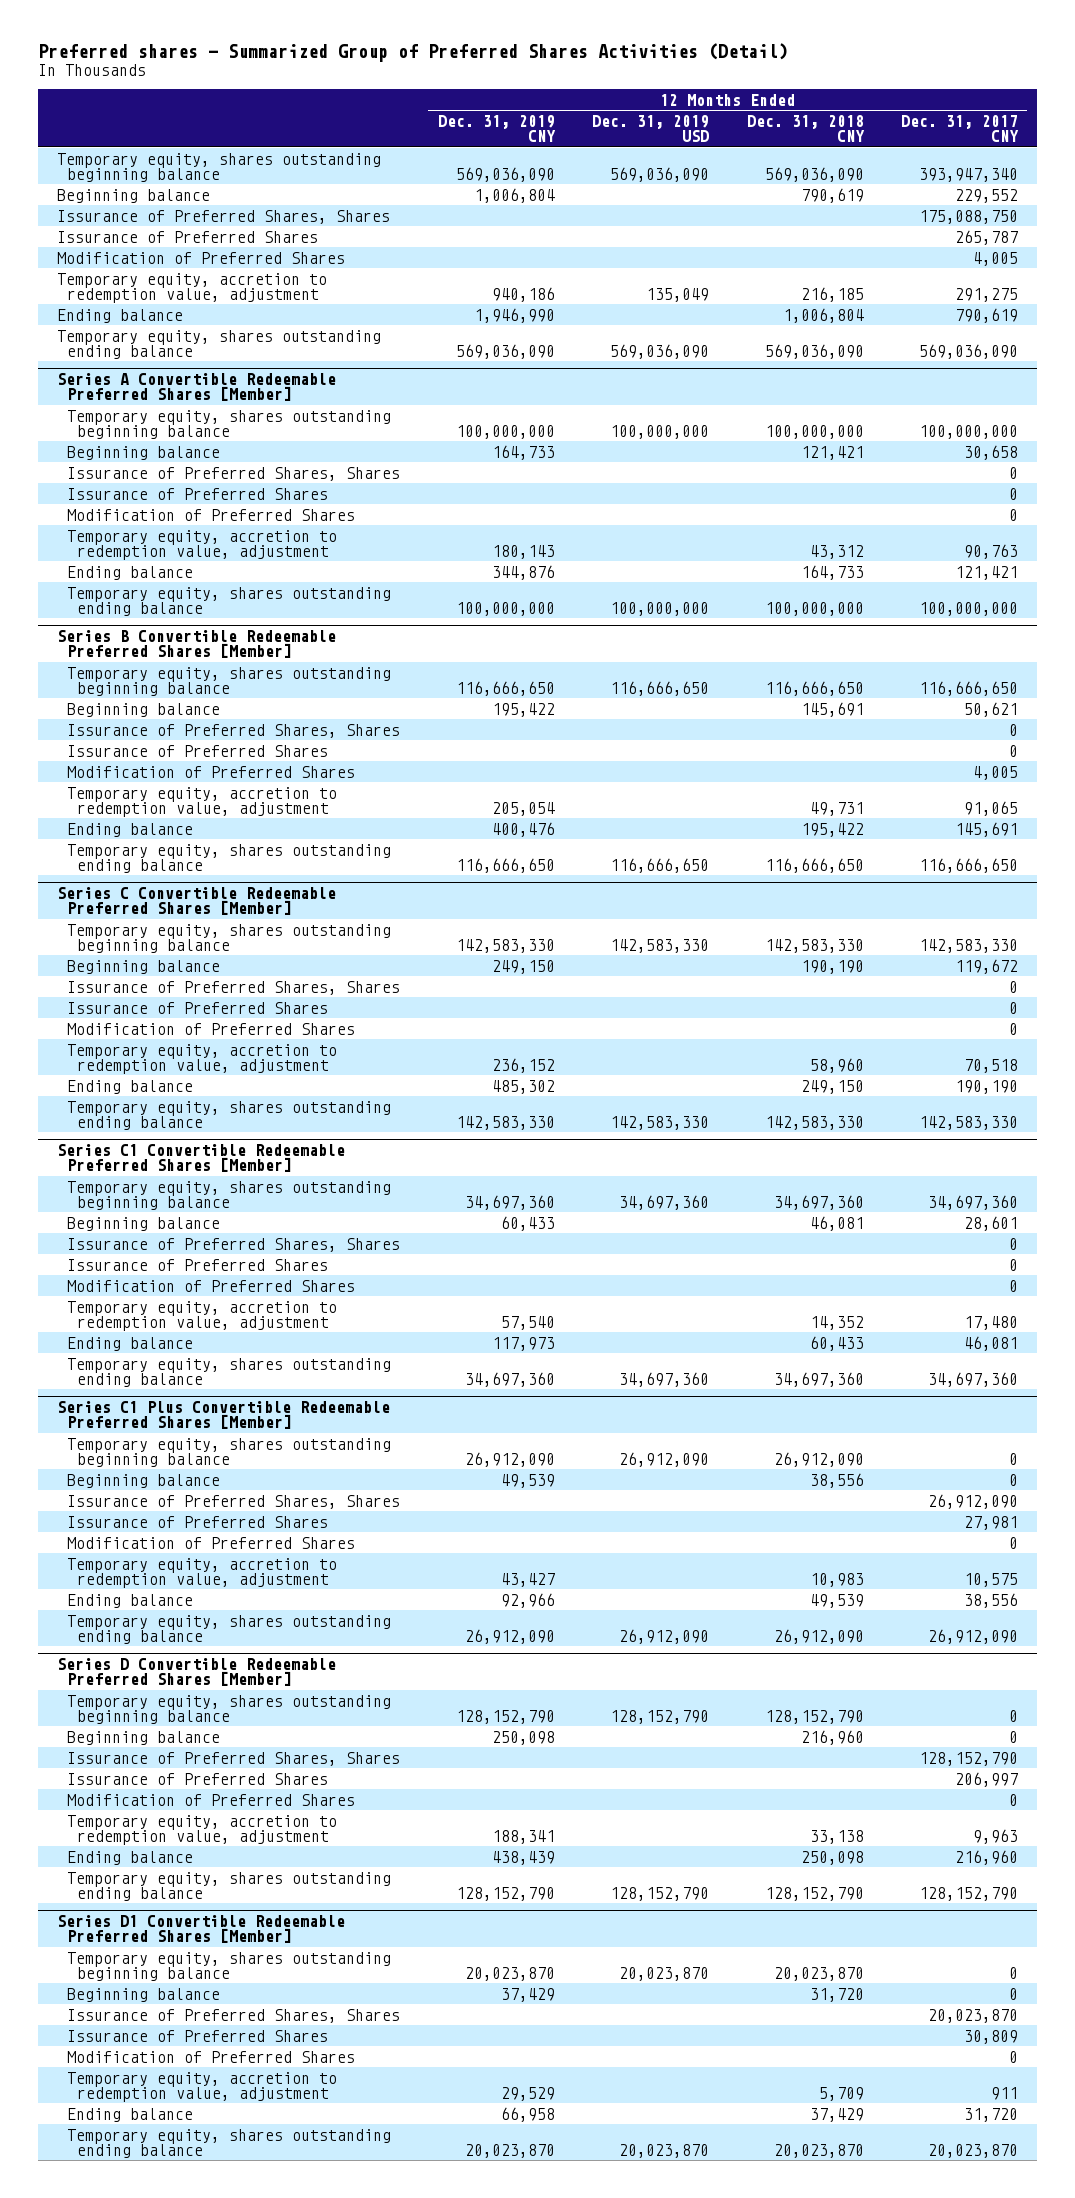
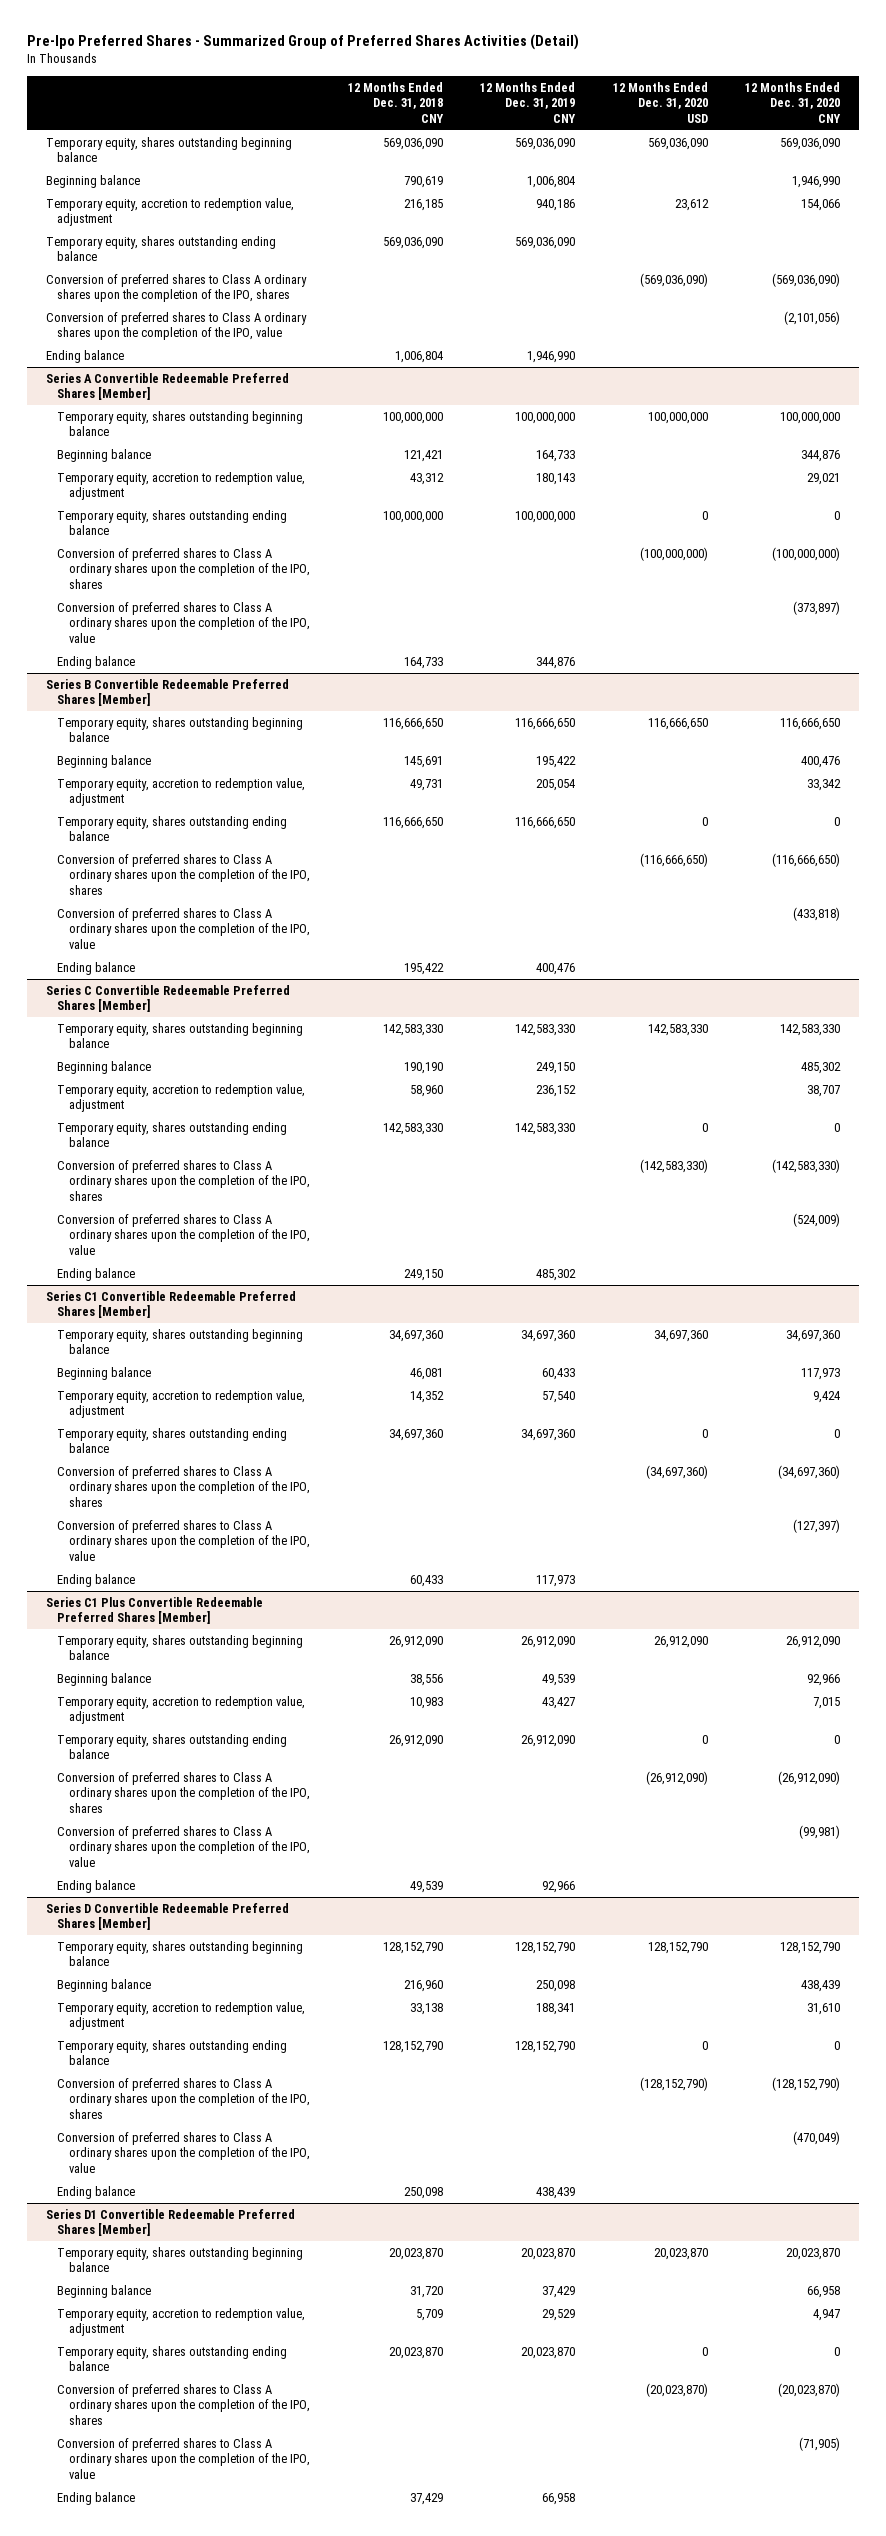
- Preferred shares - Summarized Group of Preferred Shares Activities (Detail)
+ Pre-Ipo Preferred Shares - Summarized Group of Preferred Shares Activities (Detail)
- | 12 Months Ended Dec. 31, 2019 CNY | 12 Months Ended Dec. 31, 2019 USD | 12 Months Ended Dec. 31, 2018 CNY | 12 Months Ended Dec. 31, 2017 CNY
+ | 12 Months Ended Dec. 31, 2018 CNY | 12 Months Ended Dec. 31, 2019 CNY | 12 Months Ended Dec. 31, 2020 USD | 12 Months Ended Dec. 31, 2020 CNY
- Issurance of Preferred Shares, Shares | | | | 175,088,750
- Issurance of Preferred Shares | | | | 265,787
- Modification of Preferred Shares | | | | 4,005
+ Conversion of preferred shares to Class A ordinary shares upon the completion of the IPO, shares | | | (569,036,090) | (569,036,090)
+ Conversion of preferred shares to Class A ordinary shares upon the completion of the IPO, value | | | | (2,101,056)
moved down: Ending balance | 1,006,804 | 1,946,990 | |
@ Series A Convertible Redeemable Preferred Shares [Member]
- Issurance of Preferred Shares, Shares | | | | 0
- Issurance of Preferred Shares | | | | 0
- Modification of Preferred Shares | | | | 0
+ Conversion of preferred shares to Class A ordinary shares upon the completion of the IPO, shares | | | (100,000,000) | (100,000,000)
+ Conversion of preferred shares to Class A ordinary shares upon the completion of the IPO, value | | | | (373,897)
moved down: Ending balance | 164,733 | 344,876 | |
@ Series B Convertible Redeemable Preferred Shares [Member]
- Issurance of Preferred Shares, Shares | | | | 0
- Issurance of Preferred Shares | | | | 0
- Modification of Preferred Shares | | | | 4,005
+ Conversion of preferred shares to Class A ordinary shares upon the completion of the IPO, shares | | | (116,666,650) | (116,666,650)
+ Conversion of preferred shares to Class A ordinary shares upon the completion of the IPO, value | | | | (433,818)
moved down: Ending balance | 195,422 | 400,476 | |
@ Series C Convertible Redeemable Preferred Shares [Member]
- Issurance of Preferred Shares, Shares | | | | 0
- Issurance of Preferred Shares | | | | 0
- Modification of Preferred Shares | | | | 0
+ Conversion of preferred shares to Class A ordinary shares upon the completion of the IPO, shares | | | (142,583,330) | (142,583,330)
+ Conversion of preferred shares to Class A ordinary shares upon the completion of the IPO, value | | | | (524,009)
moved down: Ending balance | 249,150 | 485,302 | |
@ Series C1 Convertible Redeemable Preferred Shares [Member]
- Issurance of Preferred Shares, Shares | | | | 0
- Issurance of Preferred Shares | | | | 0
- Modification of Preferred Shares | | | | 0
+ Conversion of preferred shares to Class A ordinary shares upon the completion of the IPO, shares | | | (34,697,360) | (34,697,360)
+ Conversion of preferred shares to Class A ordinary shares upon the completion of the IPO, value | | | | (127,397)
moved down: Ending balance | 60,433 | 117,973 | |
@ Series C1 Plus Convertible Redeemable Preferred Shares [Member]
- Issurance of Preferred Shares, Shares | | | | 26,912,090
- Issurance of Preferred Shares | | | | 27,981
- Modification of Preferred Shares | | | | 0
+ Conversion of preferred shares to Class A ordinary shares upon the completion of the IPO, shares | | | (26,912,090) | (26,912,090)
+ Conversion of preferred shares to Class A ordinary shares upon the completion of the IPO, value | | | | (99,981)
moved down: Ending balance | 49,539 | 92,966 | |
@ Series D Convertible Redeemable Preferred Shares [Member]
- Issurance of Preferred Shares, Shares | | | | 128,152,790
- Issurance of Preferred Shares | | | | 206,997
- Modification of Preferred Shares | | | | 0
+ Conversion of preferred shares to Class A ordinary shares upon the completion of the IPO, shares | | | (128,152,790) | (128,152,790)
+ Conversion of preferred shares to Class A ordinary shares upon the completion of the IPO, value | | | | (470,049)
moved down: Ending balance | 250,098 | 438,439 | |
@ Series D1 Convertible Redeemable Preferred Shares [Member]
- Issurance of Preferred Shares, Shares | | | | 20,023,870
- Issurance of Preferred Shares | | | | 30,809
- Modification of Preferred Shares | | | | 0
+ Conversion of preferred shares to Class A ordinary shares upon the completion of the IPO, shares | | | (20,023,870) | (20,023,870)
+ Conversion of preferred shares to Class A ordinary shares upon the completion of the IPO, value | | | | (71,905)
moved down: Ending balance | 37,429 | 66,958 | |

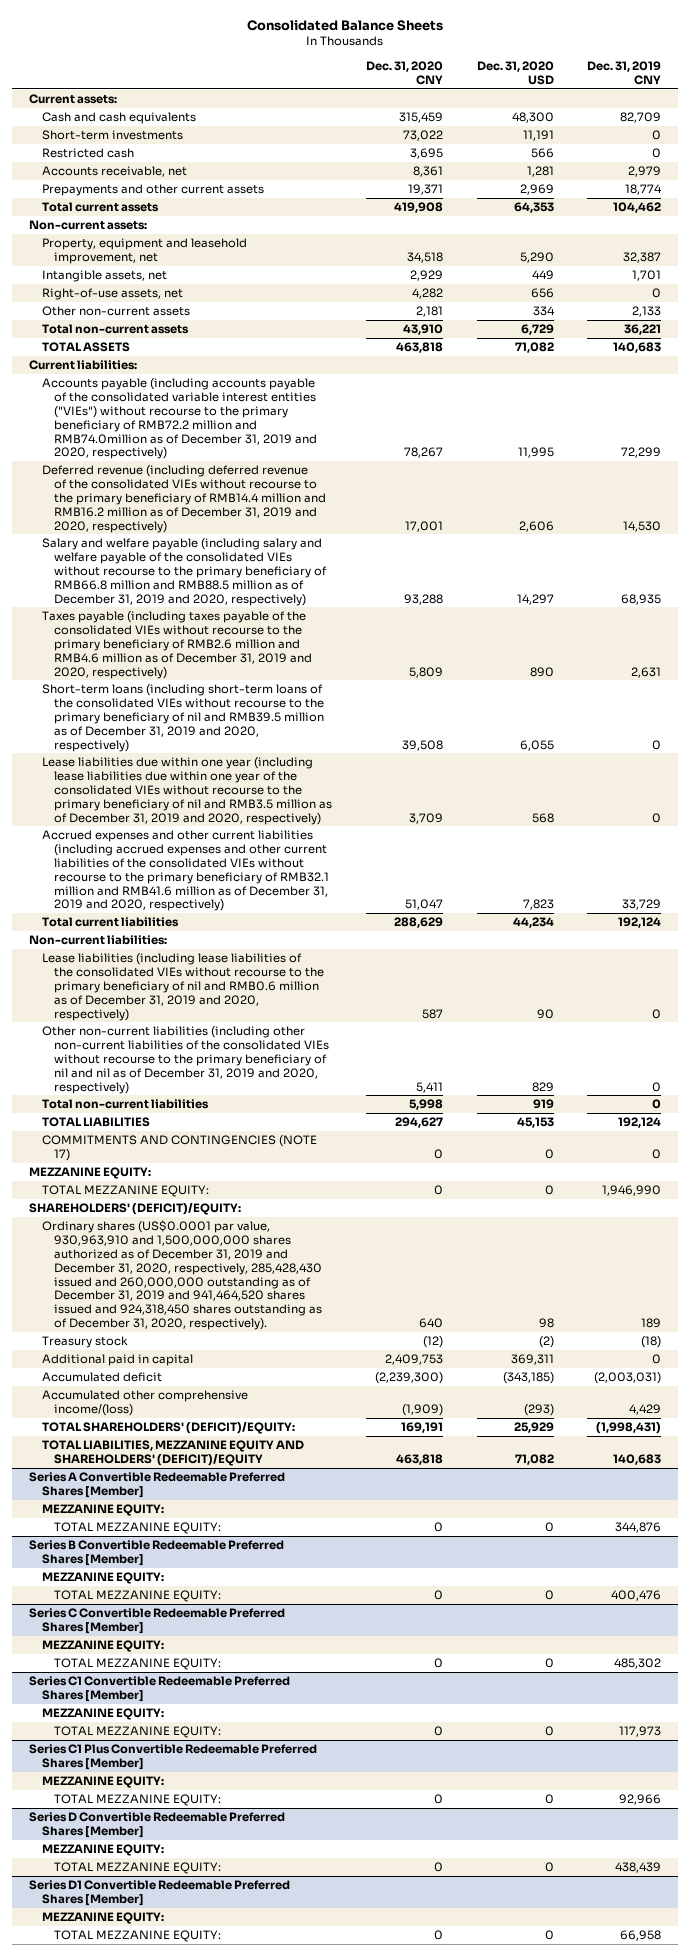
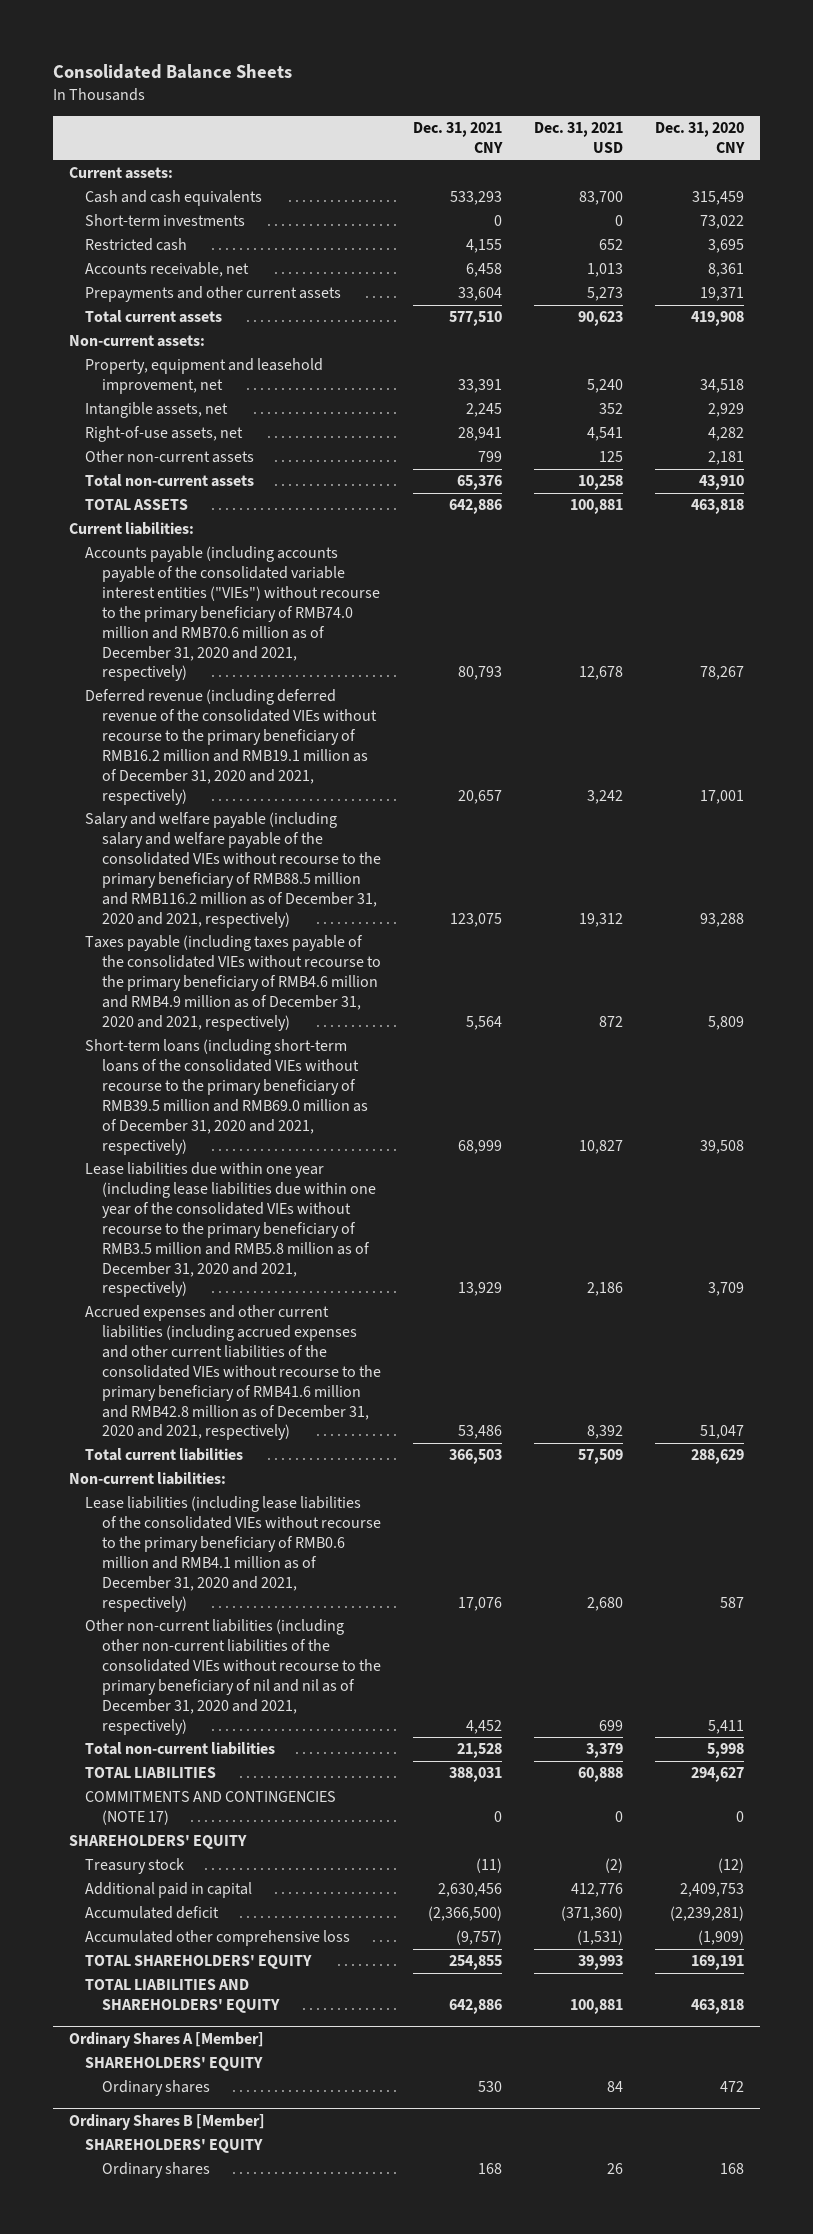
- | Dec. 31, 2020 CNY | Dec. 31, 2020 USD | Dec. 31, 2019 CNY
+ | Dec. 31, 2021 CNY | Dec. 31, 2021 USD | Dec. 31, 2020 CNY
- Accounts payable (including accounts payable of the consolidated variable interest entities ("VIEs") without recourse to the primary beneficiary of RMB72.2 million and RMB74.0million as of December 31, 2019 and 2020, respectively) | 78,267 | 11,995 | 72,299
- Deferred revenue (including deferred revenue of the consolidated VIEs without recourse to the primary beneficiary of RMB14.4 million and RMB16.2 million as of December 31, 2019 and 2020, respectively) | 17,001 | 2,606 | 14,530
- Salary and welfare payable (including salary and welfare payable of the consolidated VIEs without recourse to the primary beneficiary of RMB66.8 million and RMB88.5 million as of December 31, 2019 and 2020, respectively) | 93,288 | 14,297 | 68,935
- Taxes payable (including taxes payable of the consolidated VIEs without recourse to the primary beneficiary of RMB2.6 million and RMB4.6 million as of December 31, 2019 and 2020, respectively) | 5,809 | 890 | 2,631
- Short-term loans (including short-term loans of the consolidated VIEs without recourse to the primary beneficiary of nil and RMB39.5 million as of December 31, 2019 and 2020, respectively) | 39,508 | 6,055 | 0
- Lease liabilities due within one year (including lease liabilities due within one year of the consolidated VIEs without recourse to the primary beneficiary of nil and RMB3.5 million as of December 31, 2019 and 2020, respectively) | 3,709 | 568 | 0
- Accrued expenses and other current liabilities (including accrued expenses and other current liabilities of the consolidated VIEs without recourse to the primary beneficiary of RMB32.1 million and RMB41.6 million as of December 31, 2019 and 2020, respectively) | 51,047 | 7,823 | 33,729
+ Accounts payable (including accounts payable of the consolidated variable interest entities ("VIEs") without recourse to the primary beneficiary of RMB74.0 million and RMB70.6 million as of December 31, 2020 and 2021, respectively) | 80,793 | 12,678 | 78,267
+ Deferred revenue (including deferred revenue of the consolidated VIEs without recourse to the primary beneficiary of RMB16.2 million and RMB19.1 million as of December 31, 2020 and 2021, respectively) | 20,657 | 3,242 | 17,001
+ Salary and welfare payable (including salary and welfare payable of the consolidated VIEs without recourse to the primary beneficiary of RMB88.5 million and RMB116.2 million as of December 31, 2020 and 2021, respectively) | 123,075 | 19,312 | 93,288
+ Taxes payable (including taxes payable of the consolidated VIEs without recourse to the primary beneficiary of RMB4.6 million and RMB4.9 million as of December 31, 2020 and 2021, respectively) | 5,564 | 872 | 5,809
+ Short-term loans (including short-term loans of the consolidated VIEs without recourse to the primary beneficiary of RMB39.5 million and RMB69.0 million as of December 31, 2020 and 2021, respectively) | 68,999 | 10,827 | 39,508
+ Lease liabilities due within one year (including lease liabilities due within one year of the consolidated VIEs without recourse to the primary beneficiary of RMB3.5 million and RMB5.8 million as of December 31, 2020 and 2021, respectively) | 13,929 | 2,186 | 3,709
+ Accrued expenses and other current liabilities (including accrued expenses and other current liabilities of the consolidated VIEs without recourse to the primary beneficiary of RMB41.6 million and RMB42.8 million as of December 31, 2020 and 2021, respectively) | 53,486 | 8,392 | 51,047
- Lease liabilities (including lease liabilities of the consolidated VIEs without recourse to the primary beneficiary of nil and RMB0.6 million as of December 31, 2019 and 2020, respectively) | 587 | 90 | 0
- Other non-current liabilities (including other non-current liabilities of the consolidated VIEs without recourse to the primary beneficiary of nil and nil as of December 31, 2019 and 2020, respectively) | 5,411 | 829 | 0
+ Lease liabilities (including lease liabilities of the consolidated VIEs without recourse to the primary beneficiary of RMB0.6 million and RMB4.1 million as of December 31, 2020 and 2021, respectively) | 17,076 | 2,680 | 587
+ Other non-current liabilities (including other non-current liabilities of the consolidated VIEs without recourse to the primary beneficiary of nil and nil as of December 31, 2020 and 2021, respectively) | 4,452 | 699 | 5,411
- MEZZANINE EQUITY:
- TOTAL MEZZANINE EQUITY: | 0 | 0 | 1,946,990
- SHAREHOLDERS' (DEFICIT)/EQUITY:
- Ordinary shares (US$0.0001 par value, 930,963,910 and 1,500,000,000 shares authorized as of December 31, 2019 and December 31, 2020, respectively, 285,428,430 issued and 260,000,000 outstanding as of December 31, 2019 and 941,464,520 shares issued and 924,318,450 shares outstanding as of December 31, 2020, respectively). | 640 | 98 | 189
+ SHAREHOLDERS' EQUITY
- Accumulated deficit | (2,239,300) | (343,185) | (2,003,031)
- Accumulated other comprehensive income/(loss) | (1,909) | (293) | 4,429
- TOTAL SHAREHOLDERS' (DEFICIT)/EQUITY: | 169,191 | 25,929 | (1,998,431)
- TOTAL LIABILITIES, MEZZANINE EQUITY AND SHAREHOLDERS' (DEFICIT)/EQUITY | 463,818 | 71,082 | 140,683
- Series A Convertible Redeemable Preferred Shares [Member]
- MEZZANINE EQUITY:
- TOTAL MEZZANINE EQUITY: | 0 | 0 | 344,876
- Series B Convertible Redeemable Preferred Shares [Member]
- MEZZANINE EQUITY:
- TOTAL MEZZANINE EQUITY: | 0 | 0 | 400,476
- Series C Convertible Redeemable Preferred Shares [Member]
- MEZZANINE EQUITY:
- TOTAL MEZZANINE EQUITY: | 0 | 0 | 485,302
- Series C1 Convertible Redeemable Preferred Shares [Member]
- MEZZANINE EQUITY:
- TOTAL MEZZANINE EQUITY: | 0 | 0 | 117,973
- Series C1 Plus Convertible Redeemable Preferred Shares [Member]
- MEZZANINE EQUITY:
- TOTAL MEZZANINE EQUITY: | 0 | 0 | 92,966
- Series D Convertible Redeemable Preferred Shares [Member]
- MEZZANINE EQUITY:
- TOTAL MEZZANINE EQUITY: | 0 | 0 | 438,439
- Series D1 Convertible Redeemable Preferred Shares [Member]
- MEZZANINE EQUITY:
- TOTAL MEZZANINE EQUITY: | 0 | 0 | 66,958
+ Accumulated deficit | (2,366,500) | (371,360) | (2,239,281)
+ Accumulated other comprehensive loss | (9,757) | (1,531) | (1,909)
+ TOTAL SHAREHOLDERS' EQUITY | 254,855 | 39,993 | 169,191
+ TOTAL LIABILITIES AND SHAREHOLDERS' EQUITY | 642,886 | 100,881 | 463,818
+ Ordinary Shares A [Member]
+ SHAREHOLDERS' EQUITY
+ Ordinary shares | 530 | 84 | 472
+ Ordinary Shares B [Member]
+ SHAREHOLDERS' EQUITY
+ Ordinary shares | 168 | 26 | 168

